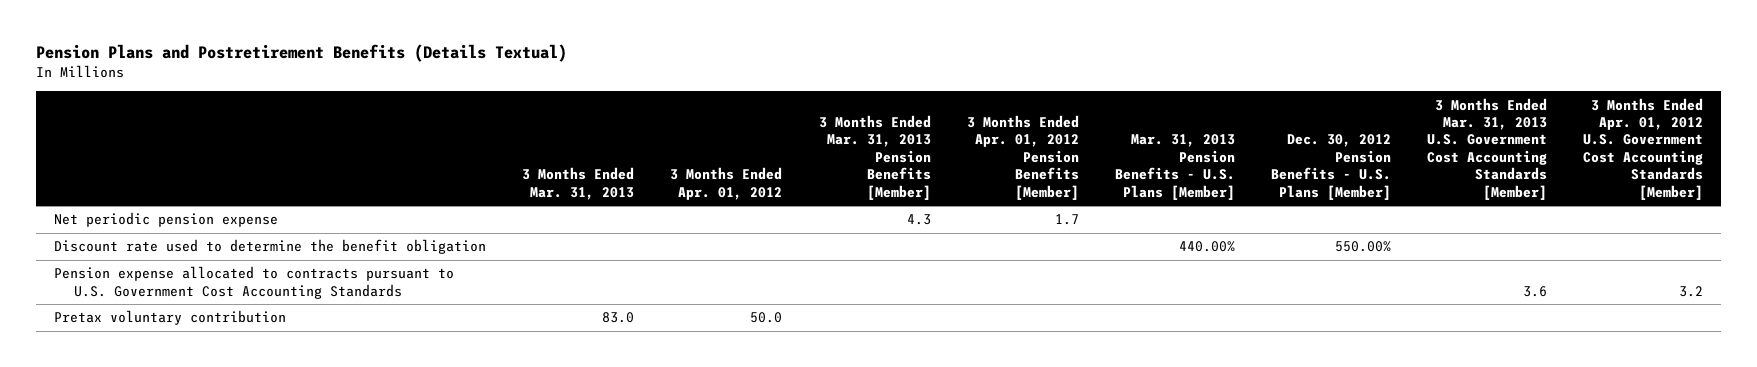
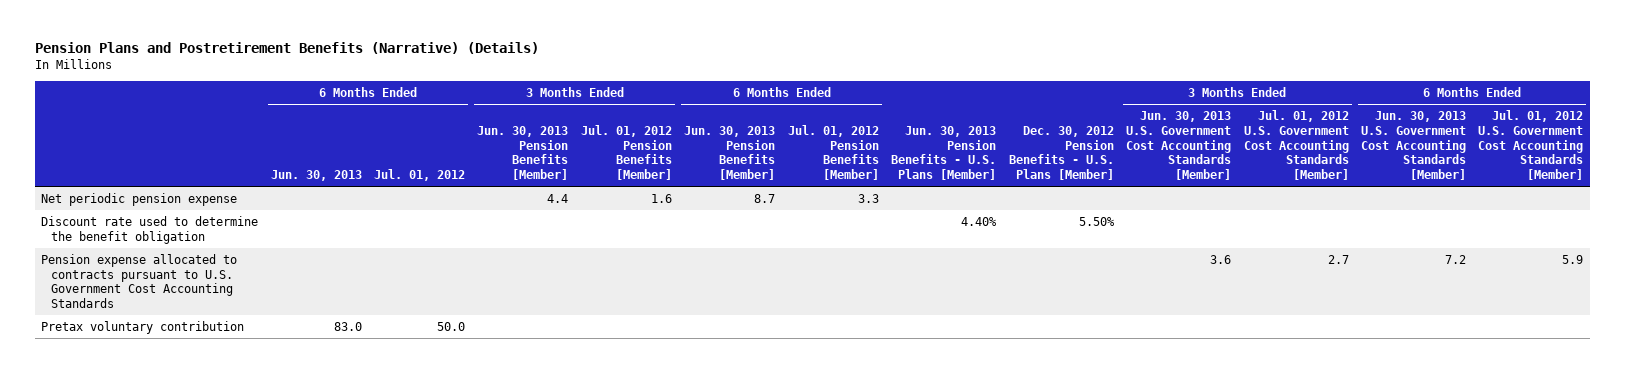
- Pension Plans and Postretirement Benefits (Details Textual)
+ Pension Plans and Postretirement Benefits (Narrative) (Details)
- | 3 Months Ended Mar. 31, 2013 | 3 Months Ended Apr. 01, 2012 | 3 Months Ended Mar. 31, 2013 Pension Benefits [Member] | 3 Months Ended Apr. 01, 2012 Pension Benefits [Member] | Mar. 31, 2013 Pension Benefits - U.S. Plans [Member] | Dec. 30, 2012 Pension Benefits - U.S. Plans [Member] | 3 Months Ended Mar. 31, 2013 U.S. Government Cost Accounting Standards [Member] | 3 Months Ended Apr. 01, 2012 U.S. Government Cost Accounting Standards [Member]
+ | 6 Months Ended Jun. 30, 2013 | 6 Months Ended Jul. 01, 2012 | 3 Months Ended Jun. 30, 2013 Pension Benefits [Member] | 3 Months Ended Jul. 01, 2012 Pension Benefits [Member] | 6 Months Ended Jun. 30, 2013 Pension Benefits [Member] | 6 Months Ended Jul. 01, 2012 Pension Benefits [Member] | Jun. 30, 2013 Pension Benefits - U.S. Plans [Member] | Dec. 30, 2012 Pension Benefits - U.S. Plans [Member] | 3 Months Ended Jun. 30, 2013 U.S. Government Cost Accounting Standards [Member] | 3 Months Ended Jul. 01, 2012 U.S. Government Cost Accounting Standards [Member] | 6 Months Ended Jun. 30, 2013 U.S. Government Cost Accounting Standards [Member] | 6 Months Ended Jul. 01, 2012 U.S. Government Cost Accounting Standards [Member]
- Discount rate used to determine the benefit obligation | | | | | 440.00% | 550.00% | |
+ Discount rate used to determine the benefit obligation | | | | | | | 4.40% | 5.50% | | | |

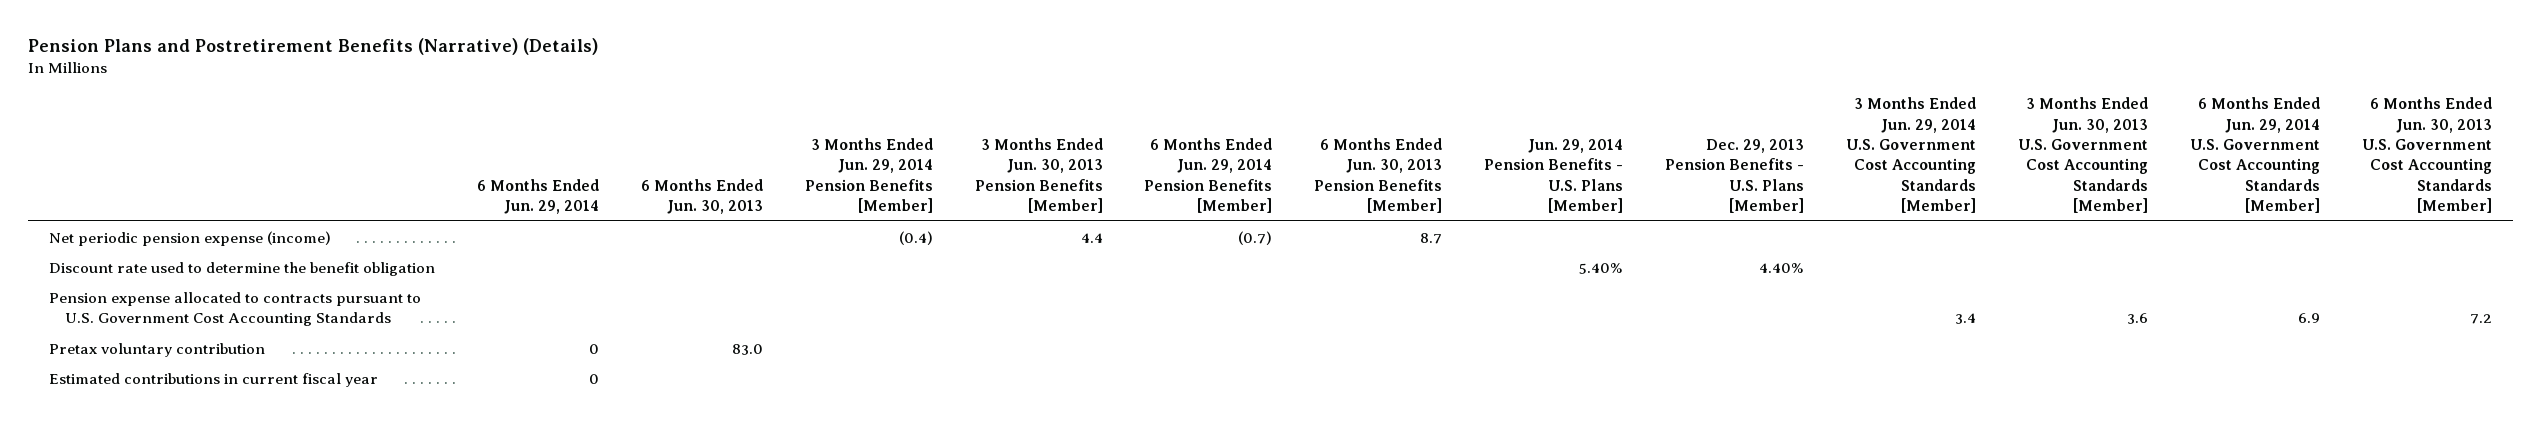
- | 6 Months Ended Jun. 30, 2013 | 6 Months Ended Jul. 01, 2012 | 3 Months Ended Jun. 30, 2013 Pension Benefits [Member] | 3 Months Ended Jul. 01, 2012 Pension Benefits [Member] | 6 Months Ended Jun. 30, 2013 Pension Benefits [Member] | 6 Months Ended Jul. 01, 2012 Pension Benefits [Member] | Jun. 30, 2013 Pension Benefits - U.S. Plans [Member] | Dec. 30, 2012 Pension Benefits - U.S. Plans [Member] | 3 Months Ended Jun. 30, 2013 U.S. Government Cost Accounting Standards [Member] | 3 Months Ended Jul. 01, 2012 U.S. Government Cost Accounting Standards [Member] | 6 Months Ended Jun. 30, 2013 U.S. Government Cost Accounting Standards [Member] | 6 Months Ended Jul. 01, 2012 U.S. Government Cost Accounting Standards [Member]
+ | 6 Months Ended Jun. 29, 2014 | 6 Months Ended Jun. 30, 2013 | 3 Months Ended Jun. 29, 2014 Pension Benefits [Member] | 3 Months Ended Jun. 30, 2013 Pension Benefits [Member] | 6 Months Ended Jun. 29, 2014 Pension Benefits [Member] | 6 Months Ended Jun. 30, 2013 Pension Benefits [Member] | Jun. 29, 2014 Pension Benefits - U.S. Plans [Member] | Dec. 29, 2013 Pension Benefits - U.S. Plans [Member] | 3 Months Ended Jun. 29, 2014 U.S. Government Cost Accounting Standards [Member] | 3 Months Ended Jun. 30, 2013 U.S. Government Cost Accounting Standards [Member] | 6 Months Ended Jun. 29, 2014 U.S. Government Cost Accounting Standards [Member] | 6 Months Ended Jun. 30, 2013 U.S. Government Cost Accounting Standards [Member]
- Net periodic pension expense | | | 4.4 | 1.6 | 8.7 | 3.3 | | | | | |
+ Net periodic pension expense (income) | | | (0.4) | 4.4 | (0.7) | 8.7 | | | | | |
+ Estimated contributions in current fiscal year | 0 | | | | | | | | | | |

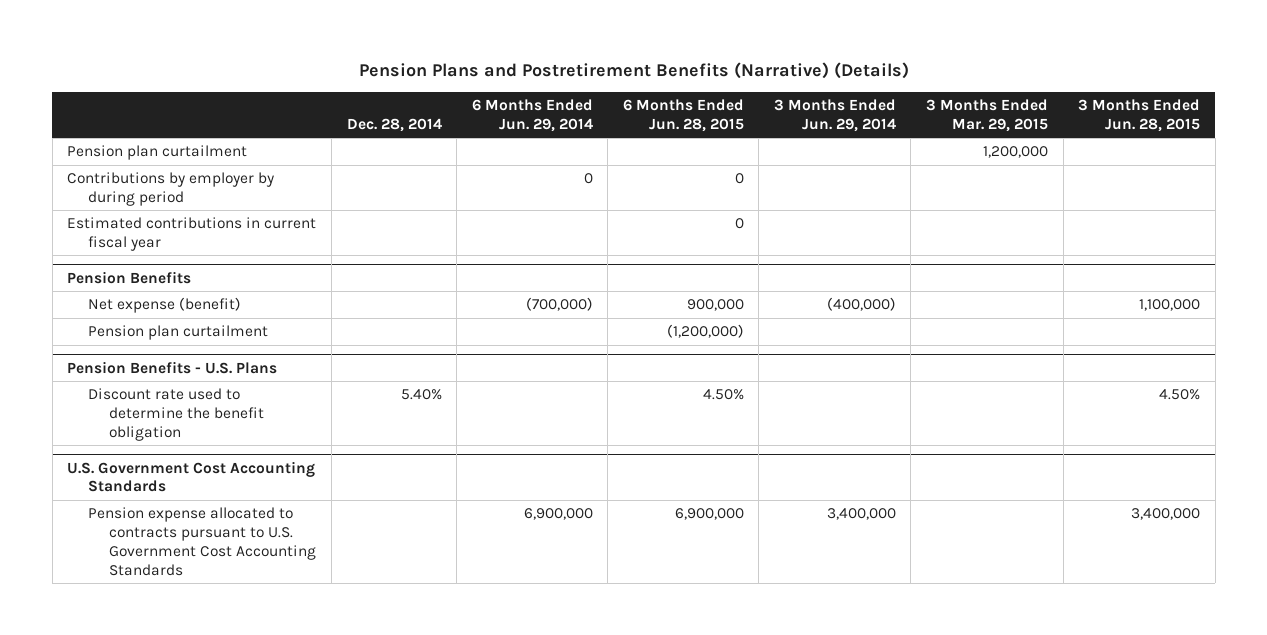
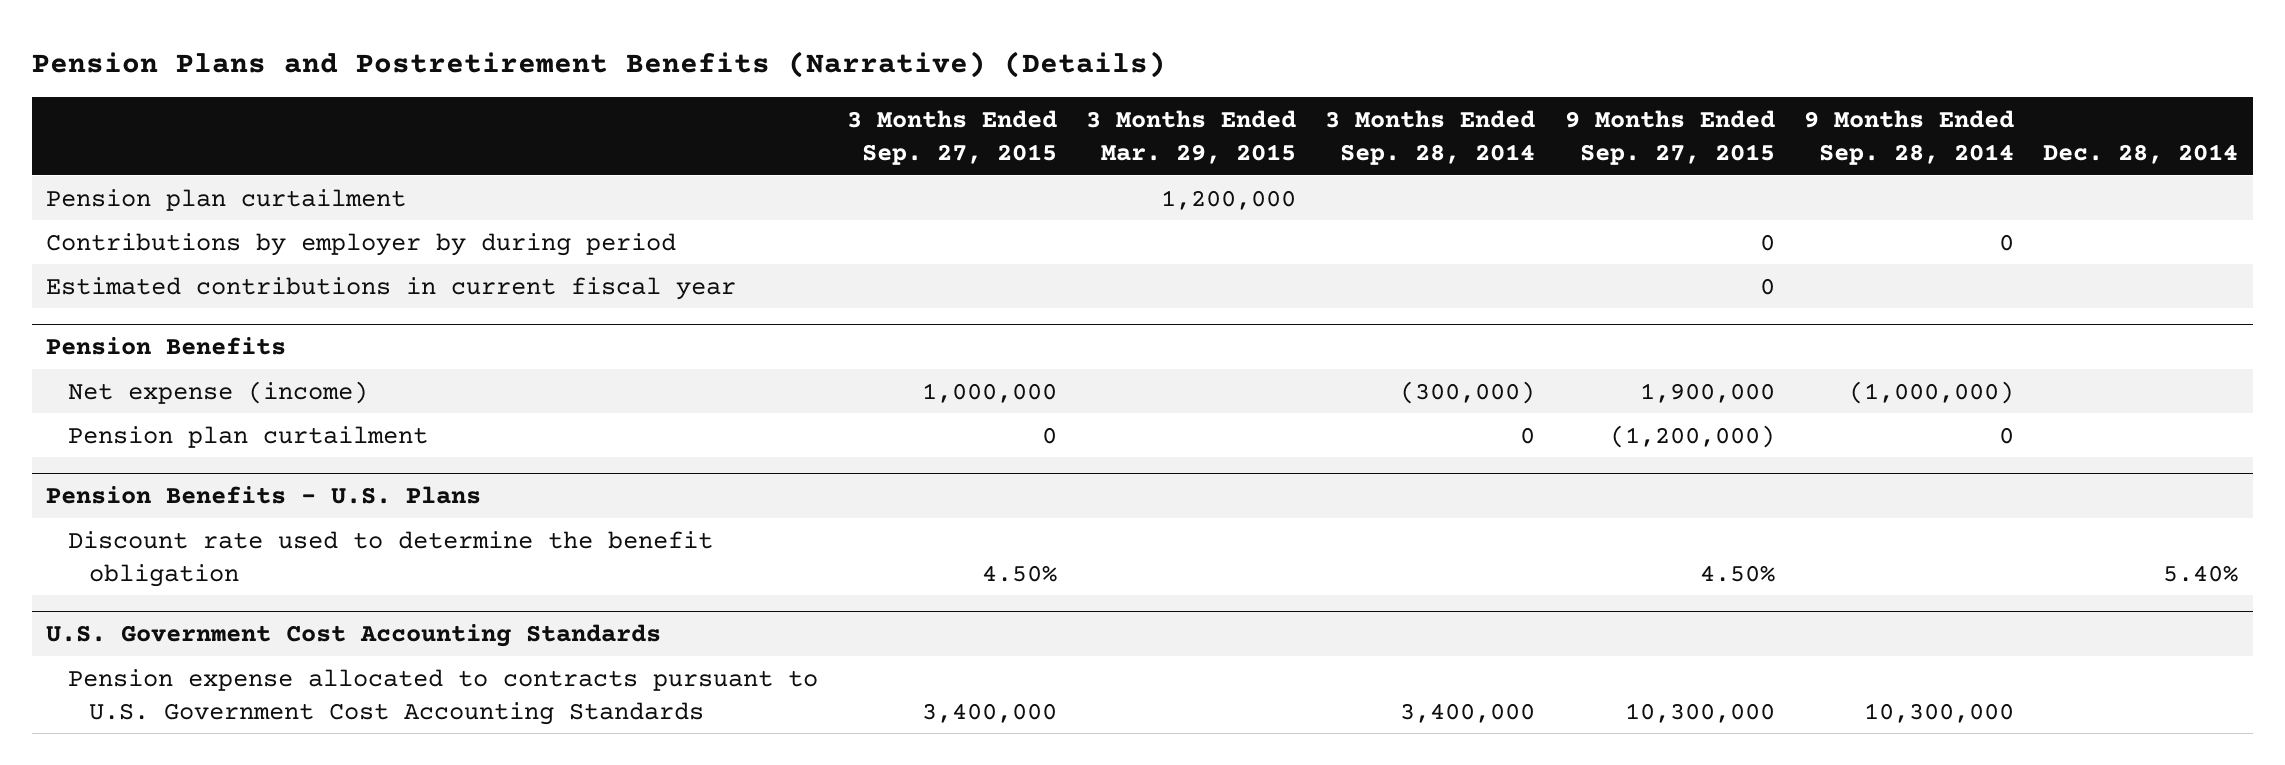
- | Dec. 28, 2014 | 6 Months Ended Jun. 29, 2014 | 6 Months Ended Jun. 28, 2015 | 3 Months Ended Jun. 29, 2014 | 3 Months Ended Mar. 29, 2015 | 3 Months Ended Jun. 28, 2015
+ | 3 Months Ended Sep. 27, 2015 | 3 Months Ended Mar. 29, 2015 | 3 Months Ended Sep. 28, 2014 | 9 Months Ended Sep. 27, 2015 | 9 Months Ended Sep. 28, 2014 | Dec. 28, 2014
@ Pension Benefits
- Net expense (benefit) | | (700,000) | 900,000 | (400,000) | | 1,100,000
+ Net expense (income) | 1,000,000 | | (300,000) | 1,900,000 | (1,000,000) |

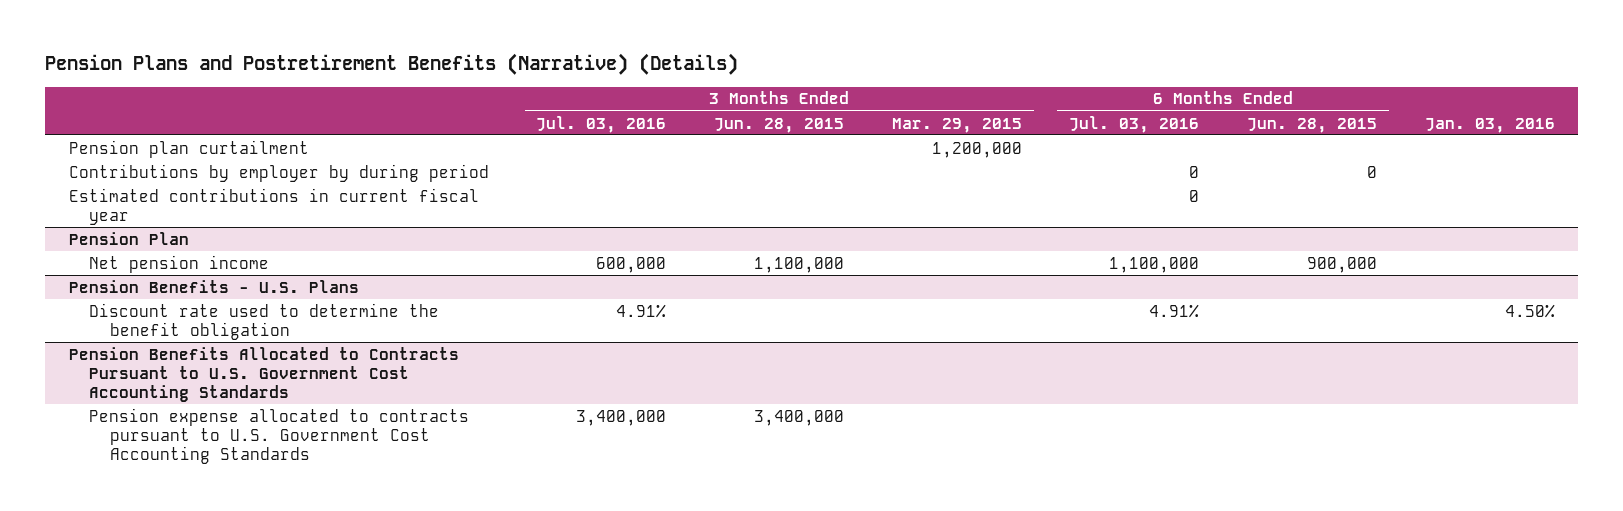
- | 3 Months Ended Sep. 27, 2015 | 3 Months Ended Mar. 29, 2015 | 3 Months Ended Sep. 28, 2014 | 9 Months Ended Sep. 27, 2015 | 9 Months Ended Sep. 28, 2014 | Dec. 28, 2014
+ | 3 Months Ended Jul. 03, 2016 | 3 Months Ended Jun. 28, 2015 | 3 Months Ended Mar. 29, 2015 | 6 Months Ended Jul. 03, 2016 | 6 Months Ended Jun. 28, 2015 | Jan. 03, 2016
- Pension Benefits
- Net expense (income) | 1,000,000 | | (300,000) | 1,900,000 | (1,000,000) |
- Pension plan curtailment | 0 | | 0 | (1,200,000) | 0 |
+ Pension Plan
+ Net pension income | 600,000 | 1,100,000 | | 1,100,000 | 900,000 |
- U.S. Government Cost Accounting Standards
+ Pension Benefits Allocated to Contracts Pursuant to U.S. Government Cost Accounting Standards

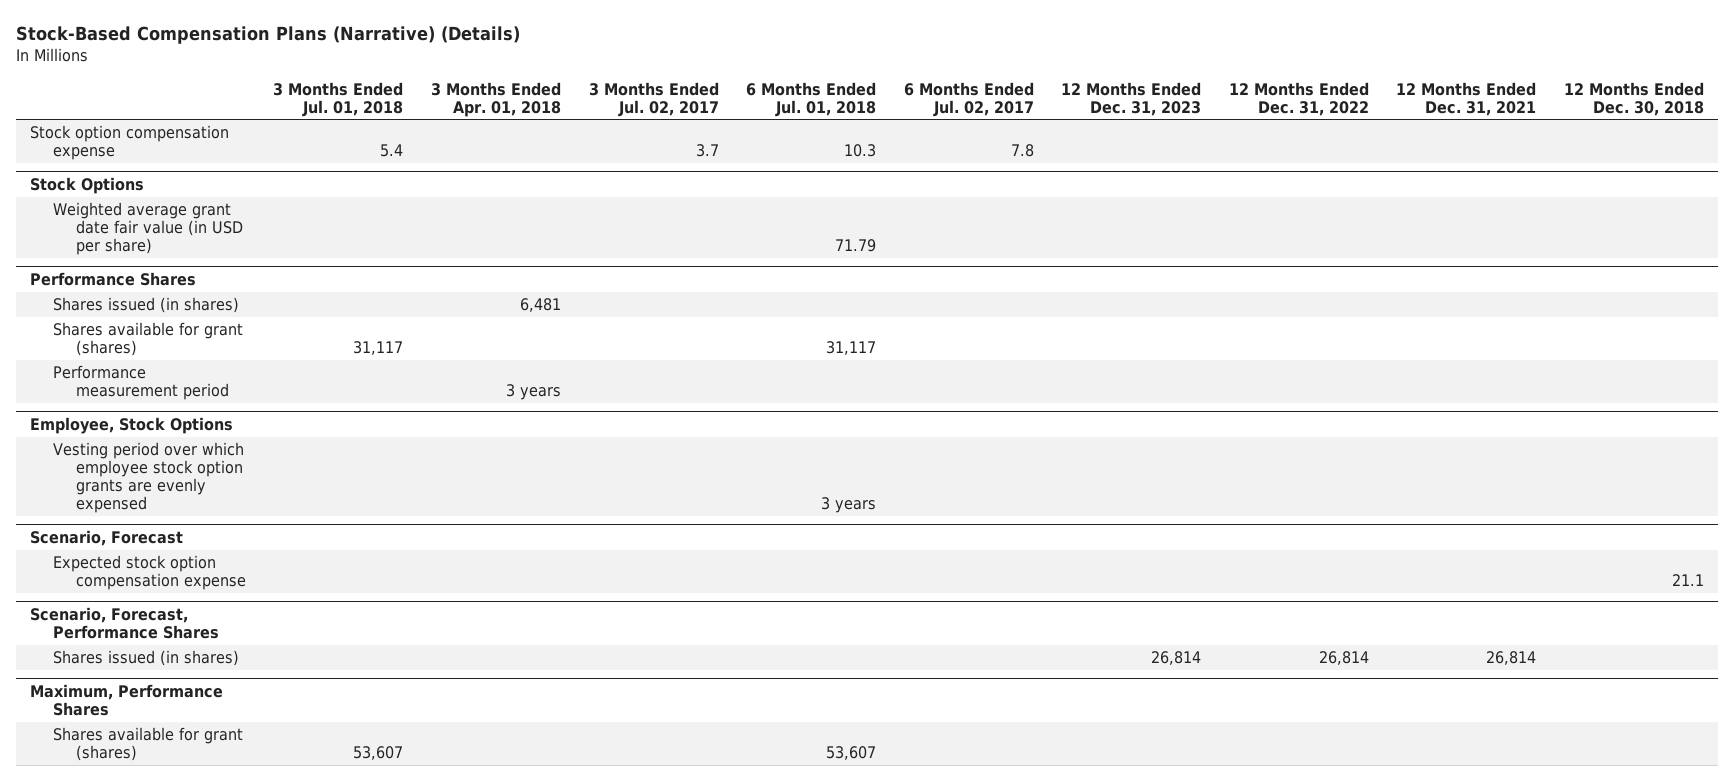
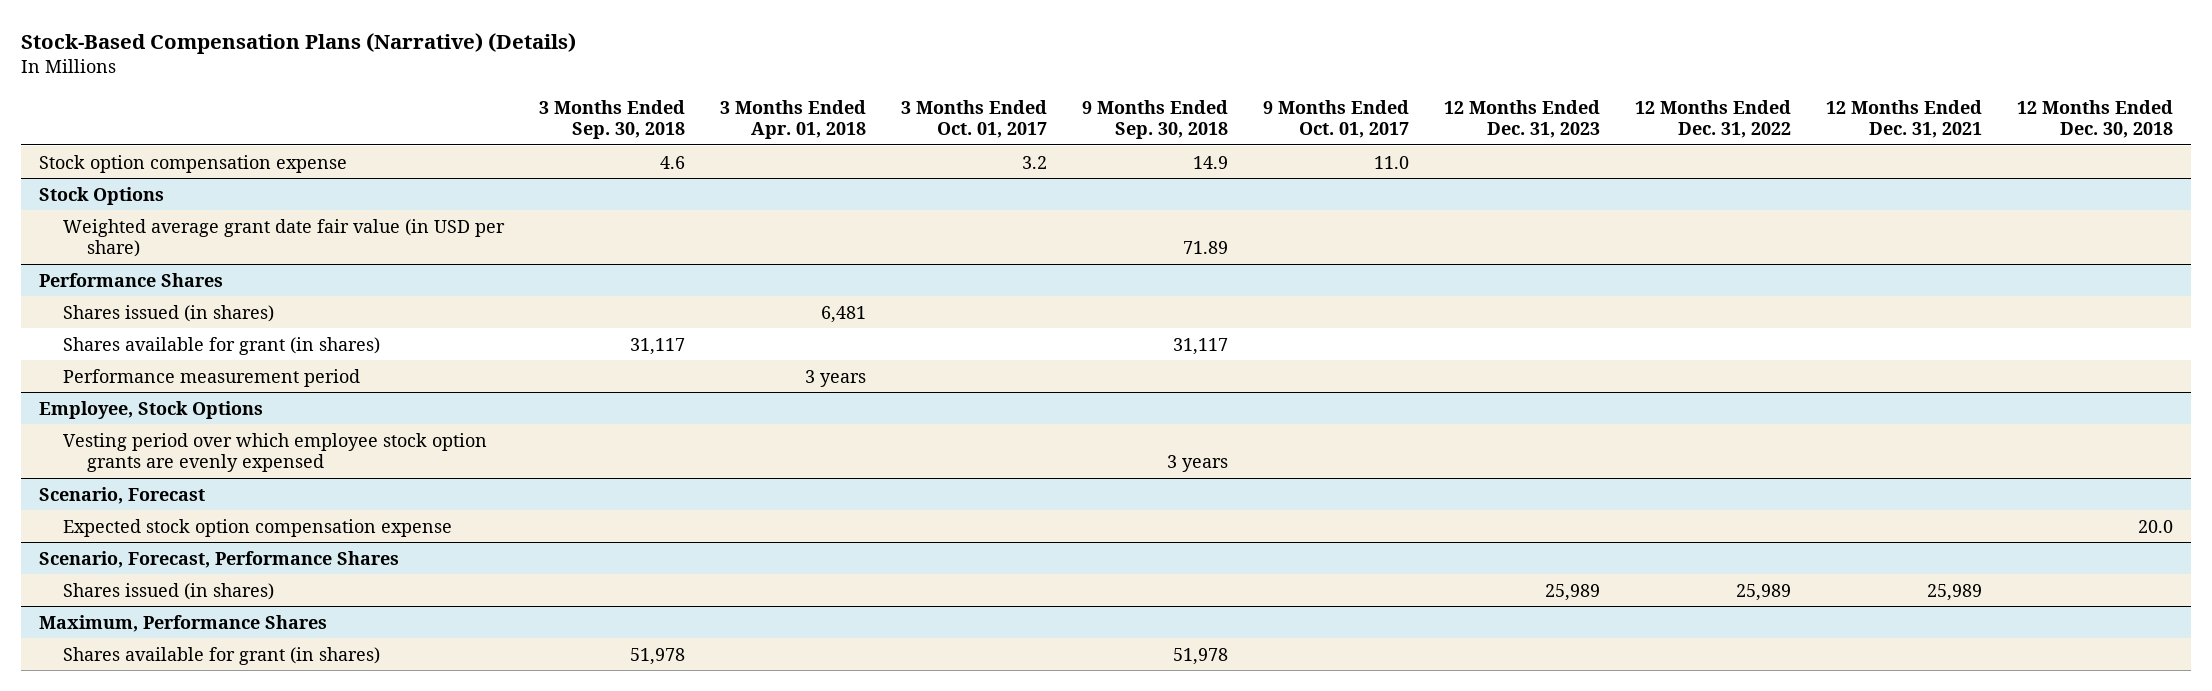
- | 3 Months Ended Jul. 01, 2018 | 3 Months Ended Apr. 01, 2018 | 3 Months Ended Jul. 02, 2017 | 6 Months Ended Jul. 01, 2018 | 6 Months Ended Jul. 02, 2017 | 12 Months Ended Dec. 31, 2023 | 12 Months Ended Dec. 31, 2022 | 12 Months Ended Dec. 31, 2021 | 12 Months Ended Dec. 30, 2018
+ | 3 Months Ended Sep. 30, 2018 | 3 Months Ended Apr. 01, 2018 | 3 Months Ended Oct. 01, 2017 | 9 Months Ended Sep. 30, 2018 | 9 Months Ended Oct. 01, 2017 | 12 Months Ended Dec. 31, 2023 | 12 Months Ended Dec. 31, 2022 | 12 Months Ended Dec. 31, 2021 | 12 Months Ended Dec. 30, 2018
@ Performance Shares
- Shares available for grant (shares) | 31,117 | | | 31,117 | | | | |
+ Shares available for grant (in shares) | 31,117 | | | 31,117 | | | | |
@ Scenario, Forecast
- Expected stock option compensation expense | | | | | | | | | 21.1
+ Expected stock option compensation expense | | | | | | | | | 20.0
@ Scenario, Forecast, Performance Shares
- Shares issued (in shares) | | | | | | 26,814 | 26,814 | 26,814 |
+ Shares issued (in shares) | | | | | | 25,989 | 25,989 | 25,989 |
@ Maximum, Performance Shares
- Shares available for grant (shares) | 53,607 | | | 53,607 | | | | |
+ Shares available for grant (in shares) | 51,978 | | | 51,978 | | | | |

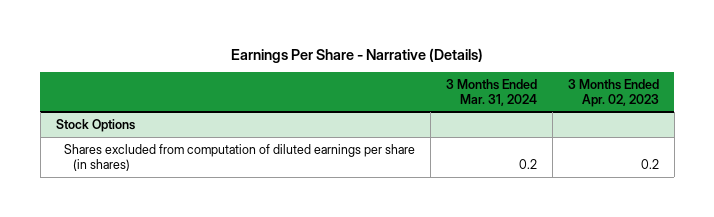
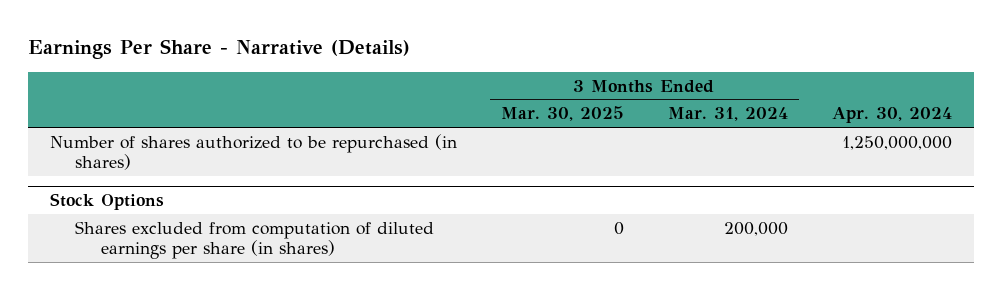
- | 3 Months Ended Mar. 31, 2024 | 3 Months Ended Apr. 02, 2023
+ | 3 Months Ended Mar. 30, 2025 | 3 Months Ended Mar. 31, 2024 | Apr. 30, 2024
+ Number of shares authorized to be repurchased (in shares) | | | 1,250,000,000
@ Stock Options
- Shares excluded from computation of diluted earnings per share (in shares) | 0.2 | 0.2
+ Shares excluded from computation of diluted earnings per share (in shares) | 0 | 200,000 |

